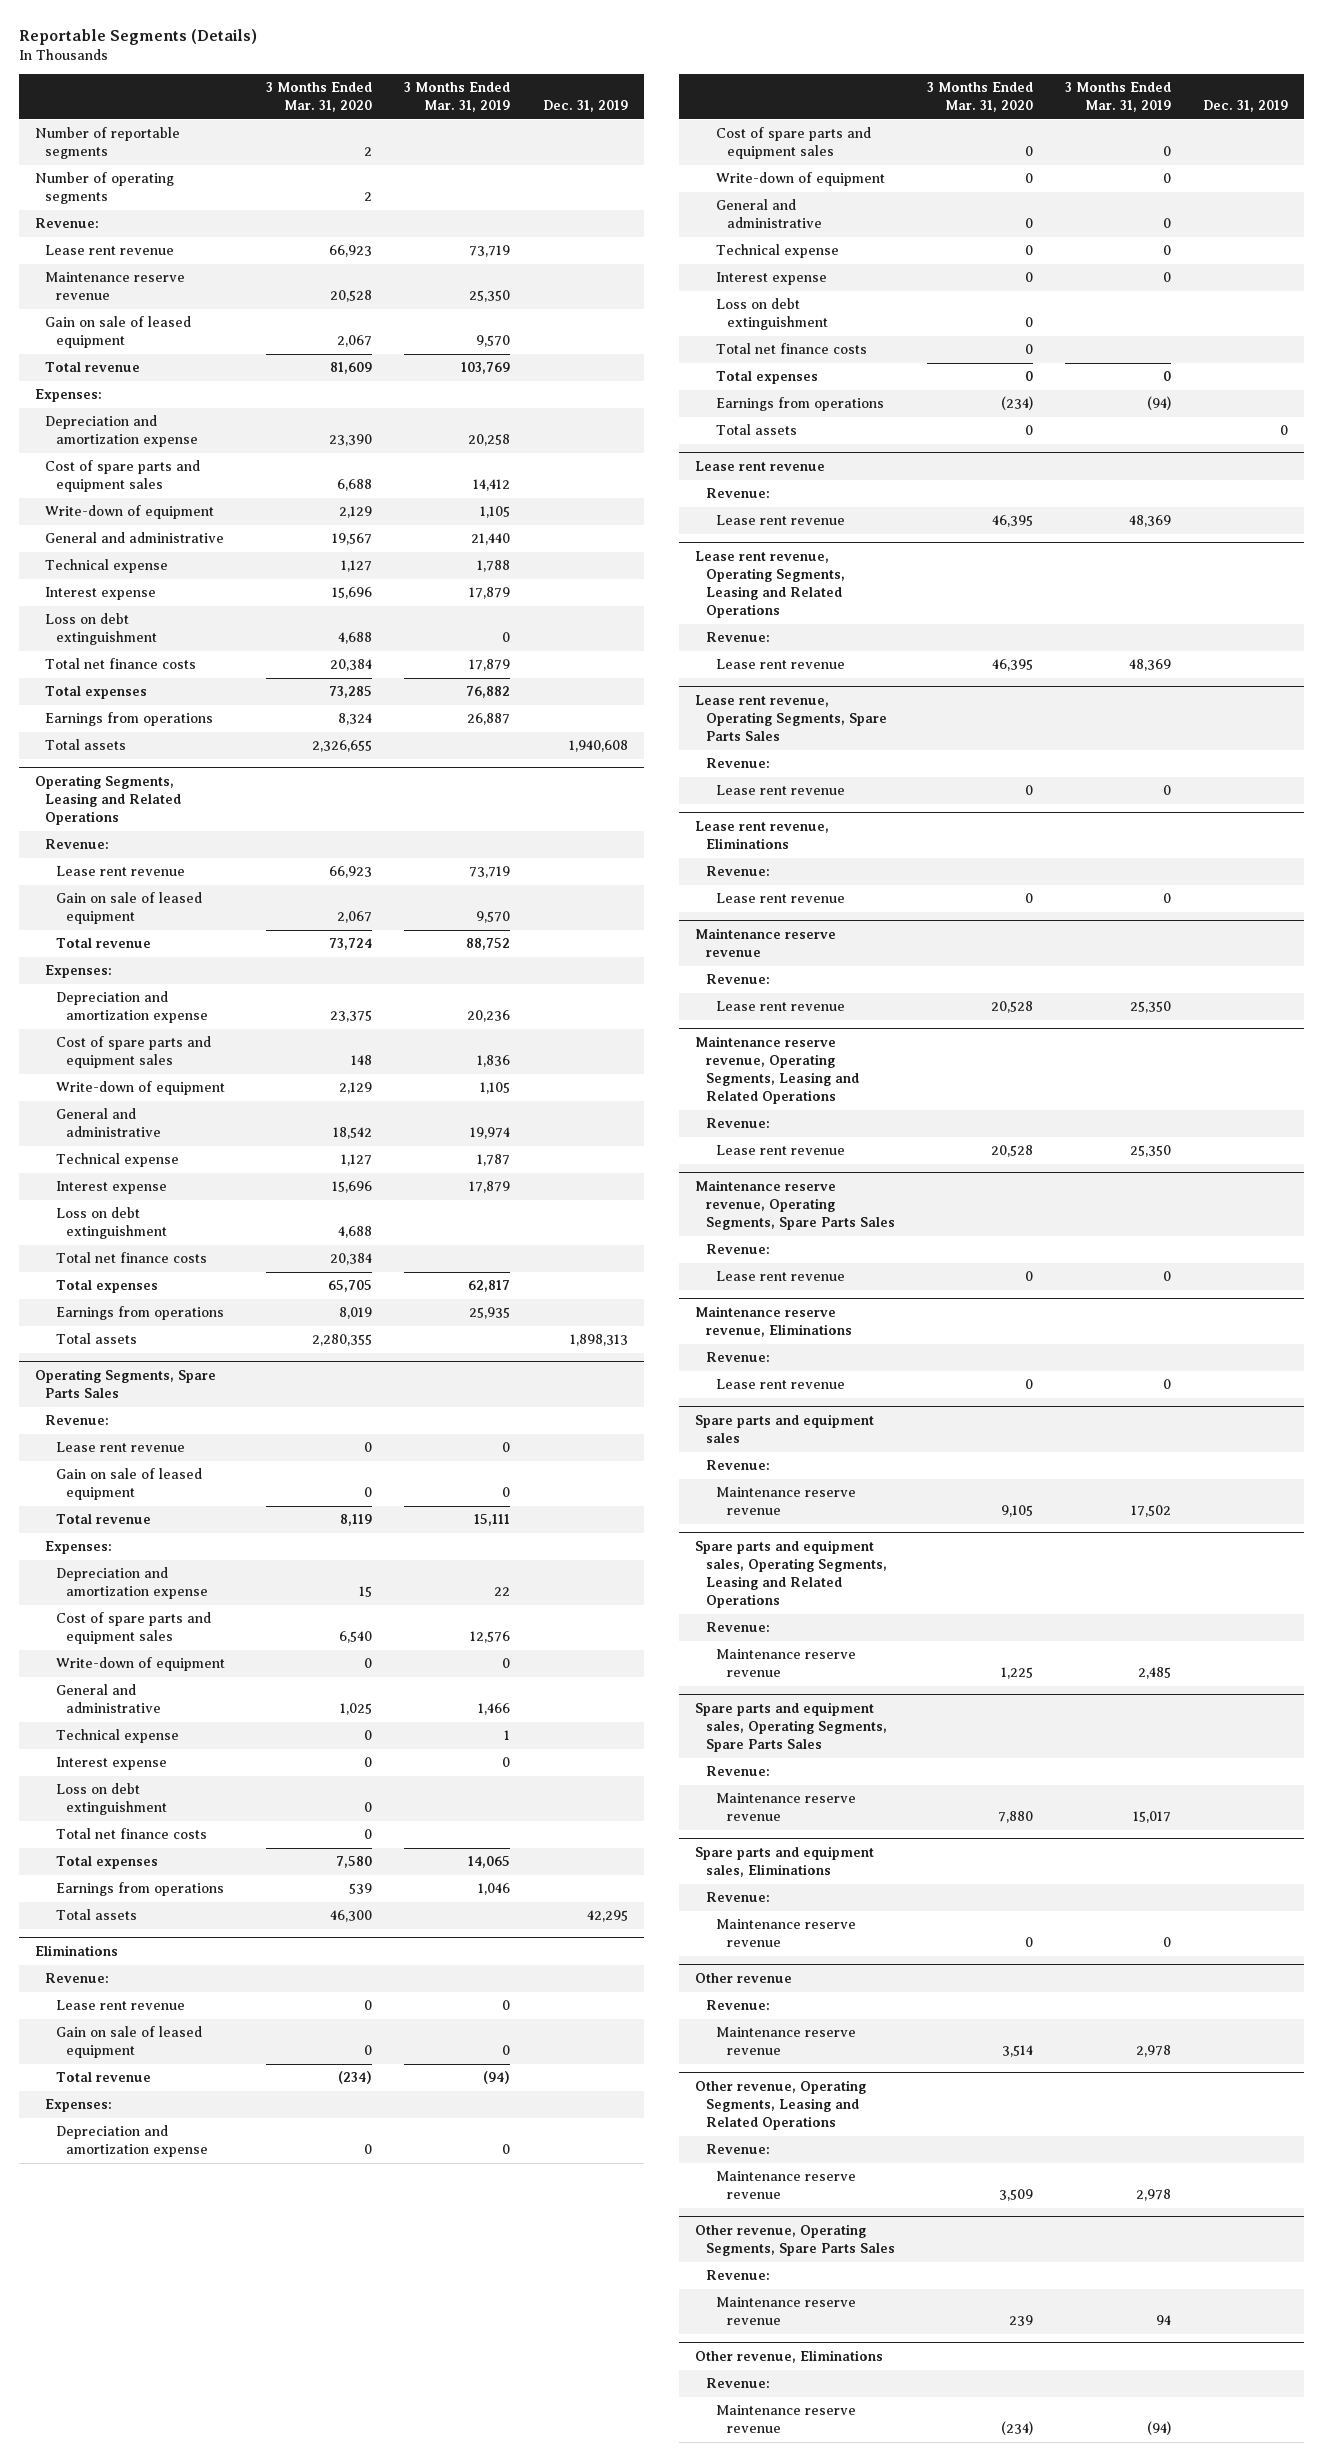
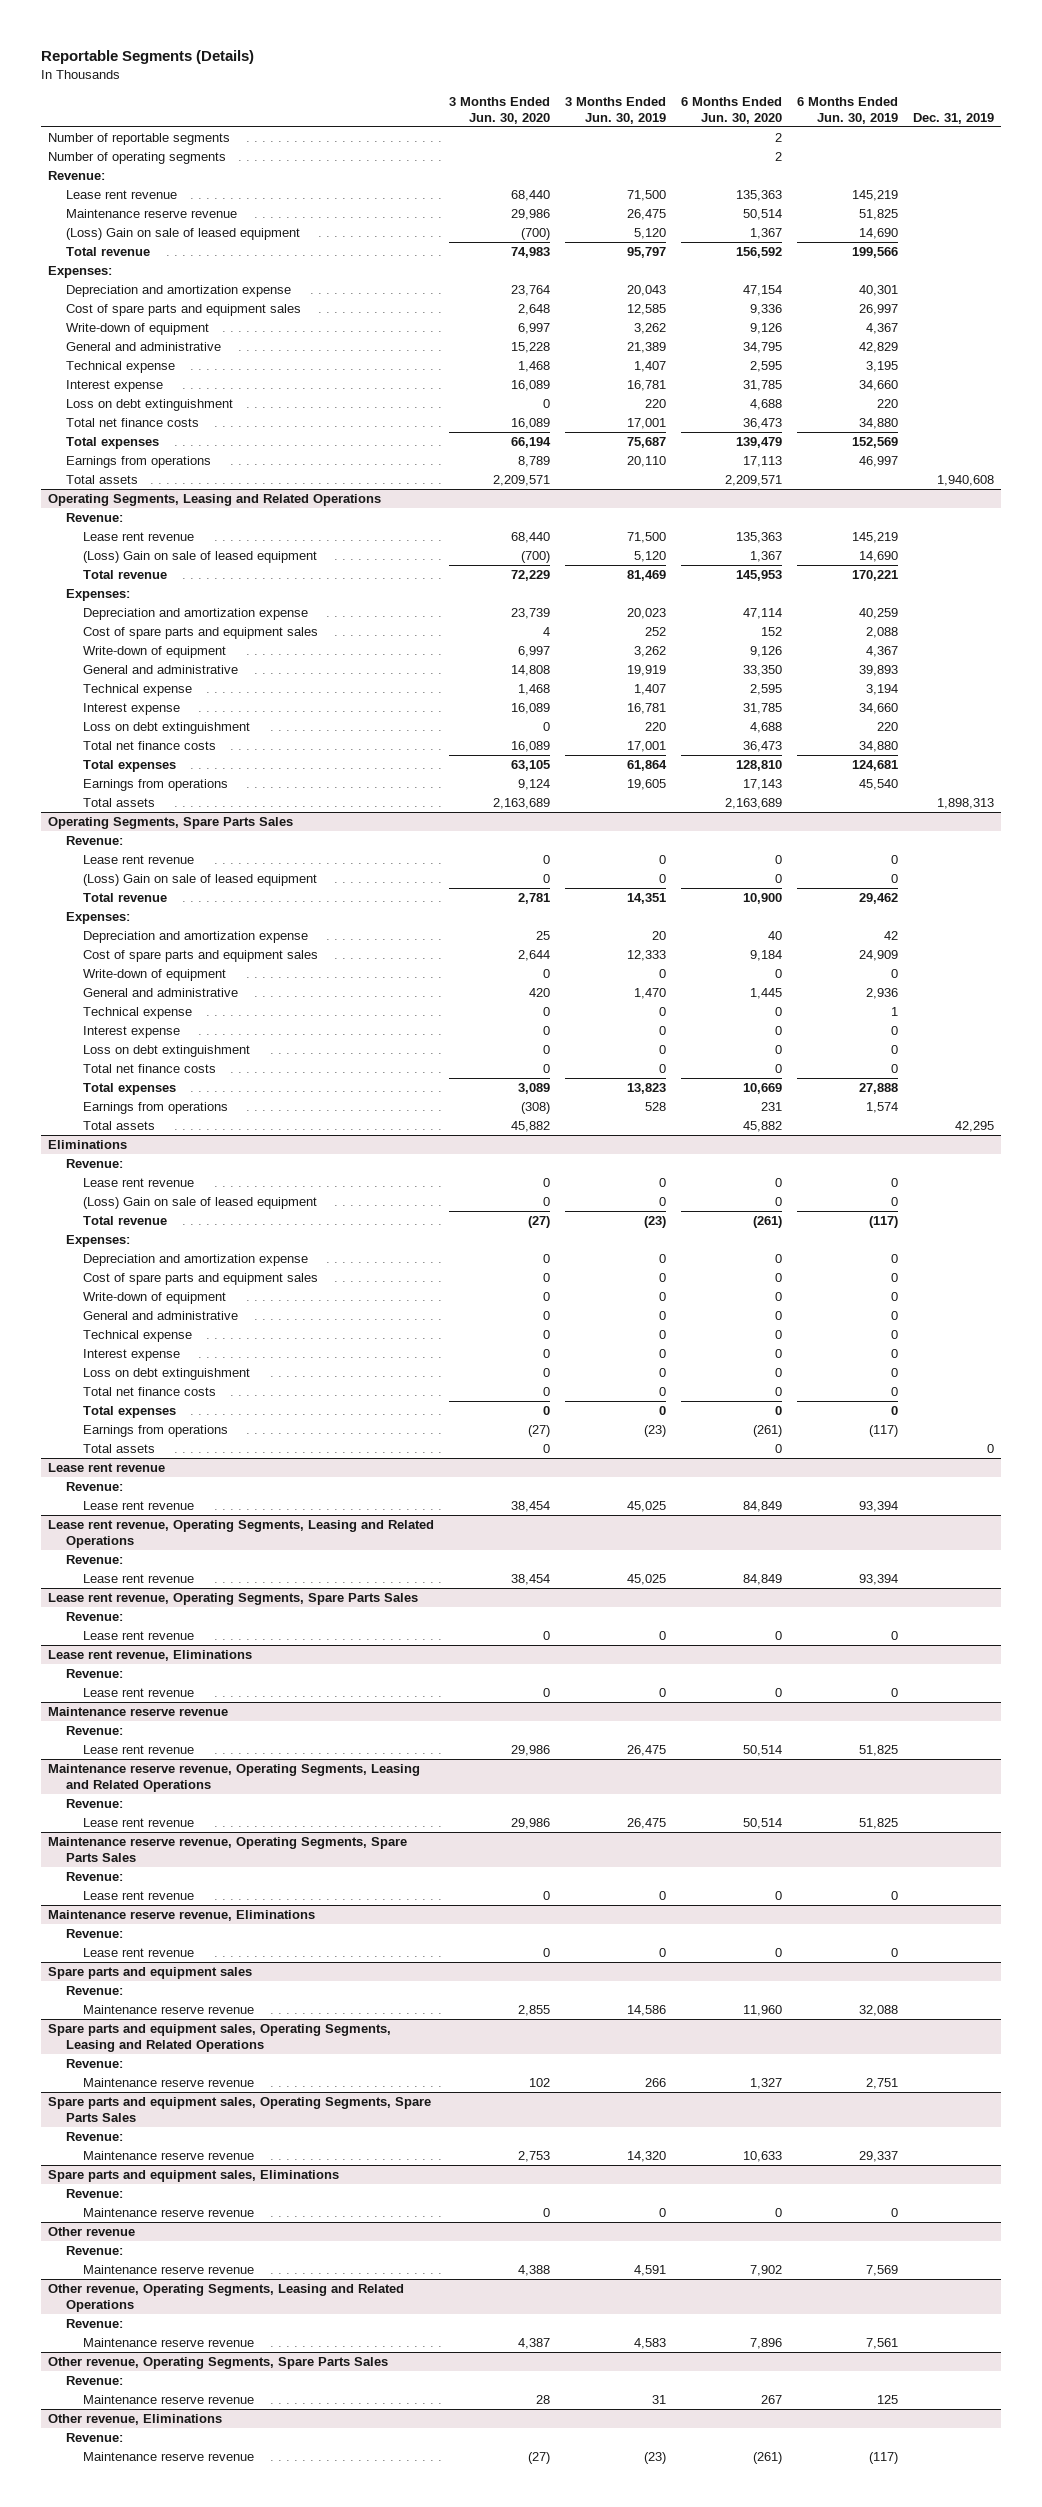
- | 3 Months Ended Mar. 31, 2020 | 3 Months Ended Mar. 31, 2019 | Dec. 31, 2019
+ | 3 Months Ended Jun. 30, 2020 | 3 Months Ended Jun. 30, 2019 | 6 Months Ended Jun. 30, 2020 | 6 Months Ended Jun. 30, 2019 | Dec. 31, 2019
- Gain on sale of leased equipment | 2,067 | 9,570 |
+ (Loss) Gain on sale of leased equipment | (700) | 5,120 | 1,367 | 14,690 |
@ Operating Segments, Leasing and Related Operations
- Gain on sale of leased equipment | 2,067 | 9,570 |
+ (Loss) Gain on sale of leased equipment | (700) | 5,120 | 1,367 | 14,690 |
@ Operating Segments, Spare Parts Sales
- Gain on sale of leased equipment | 0 | 0 |
+ (Loss) Gain on sale of leased equipment | 0 | 0 | 0 | 0 |
@ Eliminations
- Gain on sale of leased equipment | 0 | 0 |
+ (Loss) Gain on sale of leased equipment | 0 | 0 | 0 | 0 |

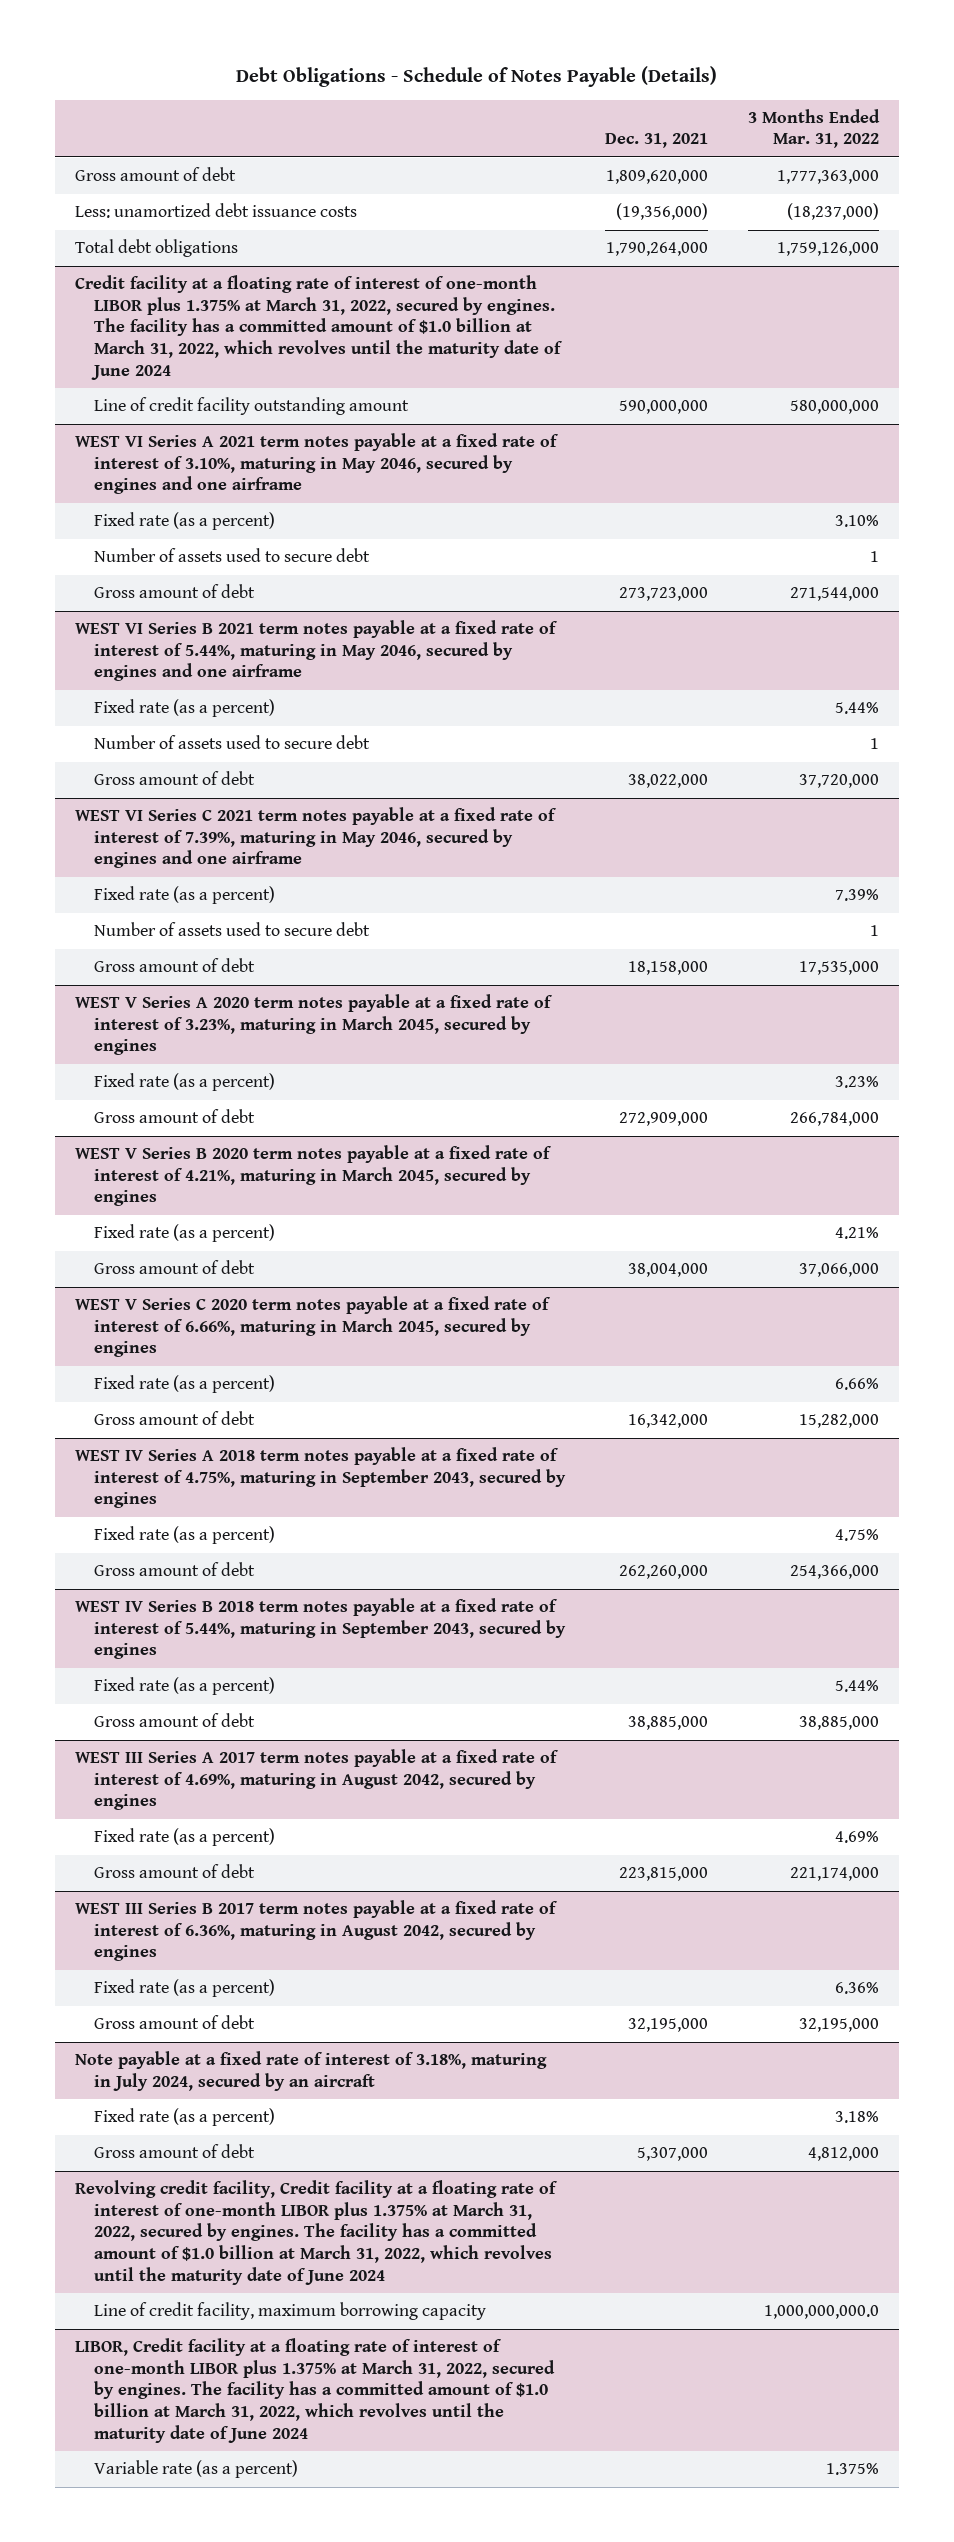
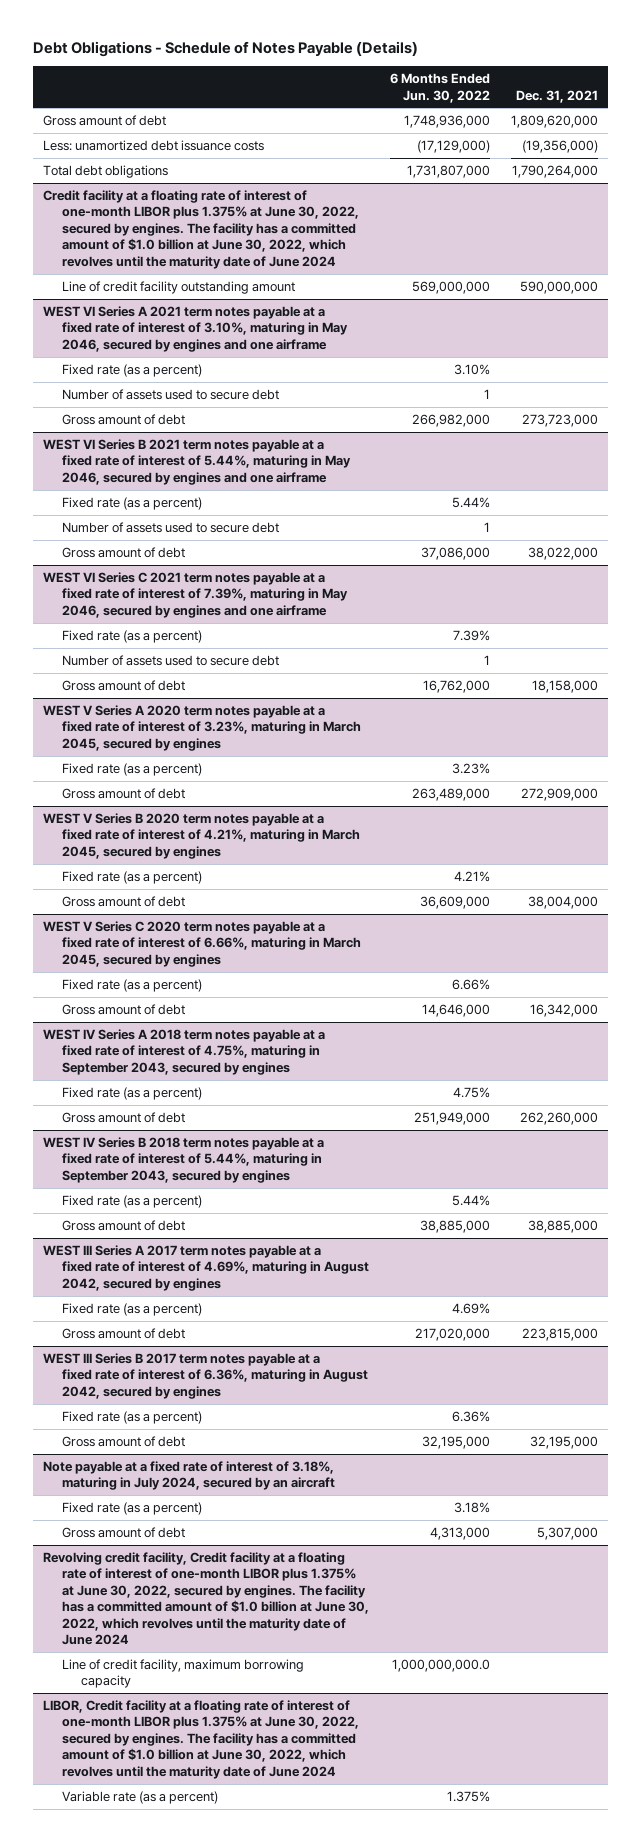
- | Dec. 31, 2021 | 3 Months Ended Mar. 31, 2022
+ | 6 Months Ended Jun. 30, 2022 | Dec. 31, 2021
- Credit facility at a floating rate of interest of one-month LIBOR plus 1.375% at March 31, 2022, secured by engines. The facility has a committed amount of $1.0 billion at March 31, 2022, which revolves until the maturity date of June 2024
+ Credit facility at a floating rate of interest of one-month LIBOR plus 1.375% at June 30, 2022, secured by engines. The facility has a committed amount of $1.0 billion at June 30, 2022, which revolves until the maturity date of June 2024
- Revolving credit facility, Credit facility at a floating rate of interest of one-month LIBOR plus 1.375% at March 31, 2022, secured by engines. The facility has a committed amount of $1.0 billion at March 31, 2022, which revolves until the maturity date of June 2024
+ Revolving credit facility, Credit facility at a floating rate of interest of one-month LIBOR plus 1.375% at June 30, 2022, secured by engines. The facility has a committed amount of $1.0 billion at June 30, 2022, which revolves until the maturity date of June 2024
- LIBOR, Credit facility at a floating rate of interest of one-month LIBOR plus 1.375% at March 31, 2022, secured by engines. The facility has a committed amount of $1.0 billion at March 31, 2022, which revolves until the maturity date of June 2024
+ LIBOR, Credit facility at a floating rate of interest of one-month LIBOR plus 1.375% at June 30, 2022, secured by engines. The facility has a committed amount of $1.0 billion at June 30, 2022, which revolves until the maturity date of June 2024

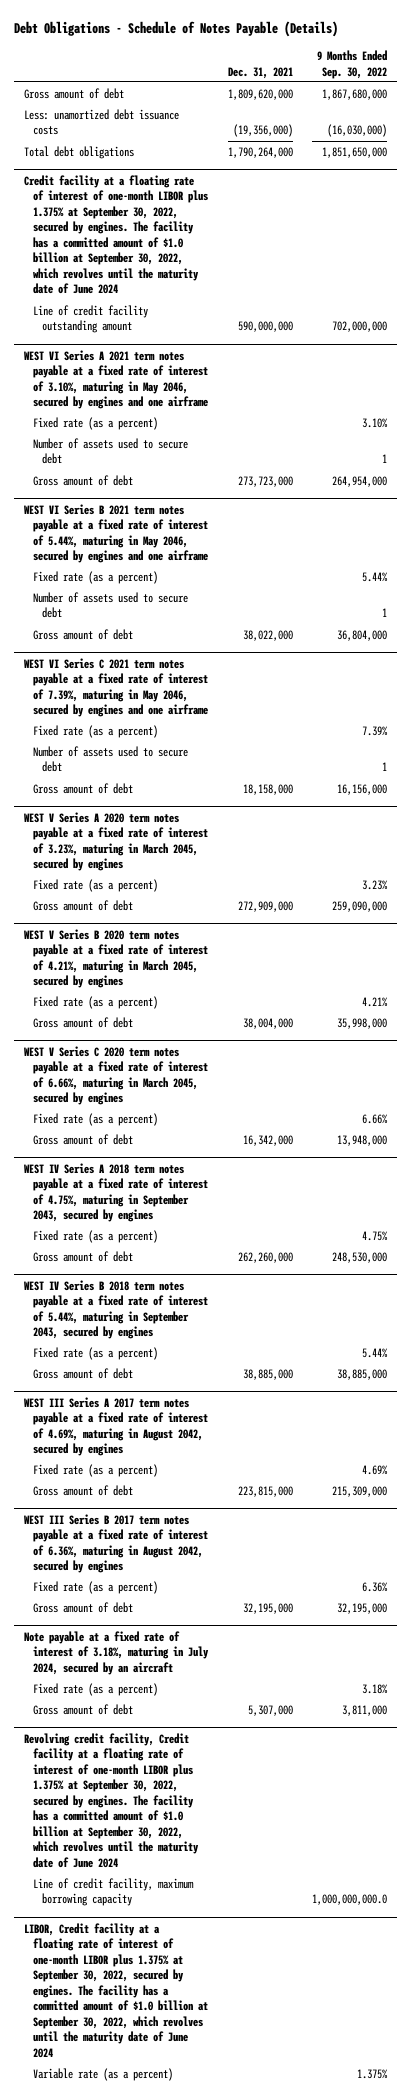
- | 6 Months Ended Jun. 30, 2022 | Dec. 31, 2021
+ | Dec. 31, 2021 | 9 Months Ended Sep. 30, 2022
- Credit facility at a floating rate of interest of one-month LIBOR plus 1.375% at June 30, 2022, secured by engines. The facility has a committed amount of $1.0 billion at June 30, 2022, which revolves until the maturity date of June 2024
+ Credit facility at a floating rate of interest of one-month LIBOR plus 1.375% at September 30, 2022, secured by engines. The facility has a committed amount of $1.0 billion at September 30, 2022, which revolves until the maturity date of June 2024
- Revolving credit facility, Credit facility at a floating rate of interest of one-month LIBOR plus 1.375% at June 30, 2022, secured by engines. The facility has a committed amount of $1.0 billion at June 30, 2022, which revolves until the maturity date of June 2024
+ Revolving credit facility, Credit facility at a floating rate of interest of one-month LIBOR plus 1.375% at September 30, 2022, secured by engines. The facility has a committed amount of $1.0 billion at September 30, 2022, which revolves until the maturity date of June 2024
- LIBOR, Credit facility at a floating rate of interest of one-month LIBOR plus 1.375% at June 30, 2022, secured by engines. The facility has a committed amount of $1.0 billion at June 30, 2022, which revolves until the maturity date of June 2024
+ LIBOR, Credit facility at a floating rate of interest of one-month LIBOR plus 1.375% at September 30, 2022, secured by engines. The facility has a committed amount of $1.0 billion at September 30, 2022, which revolves until the maturity date of June 2024

